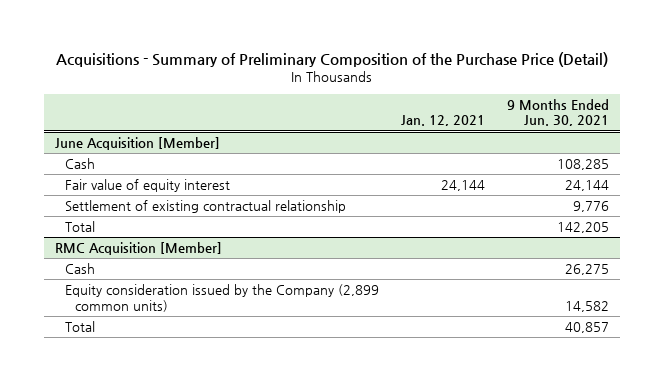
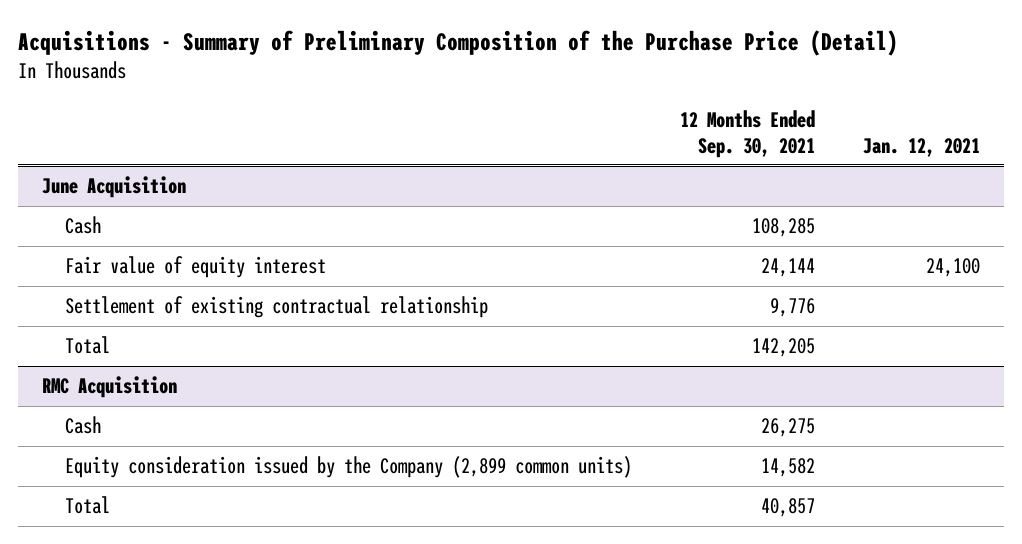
- | Jan. 12, 2021 | 9 Months Ended Jun. 30, 2021
+ | 12 Months Ended Sep. 30, 2021 | Jan. 12, 2021
- June Acquisition [Member]
+ June Acquisition
- Fair value of equity interest | 24,144 | 24,144
+ Fair value of equity interest | 24,144 | 24,100
- RMC Acquisition [Member]
+ RMC Acquisition

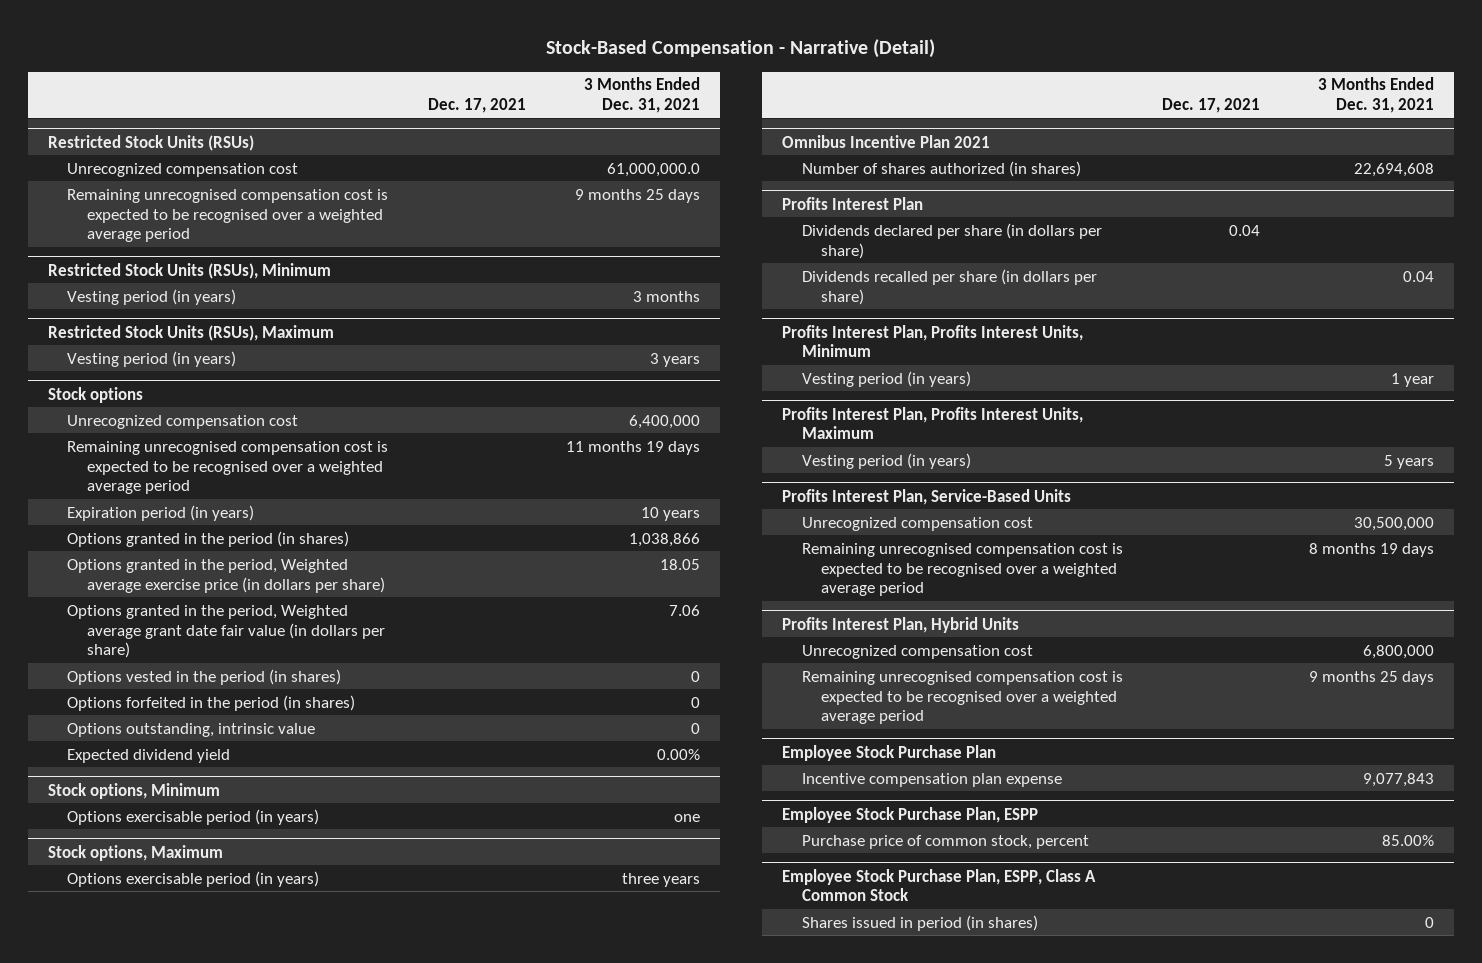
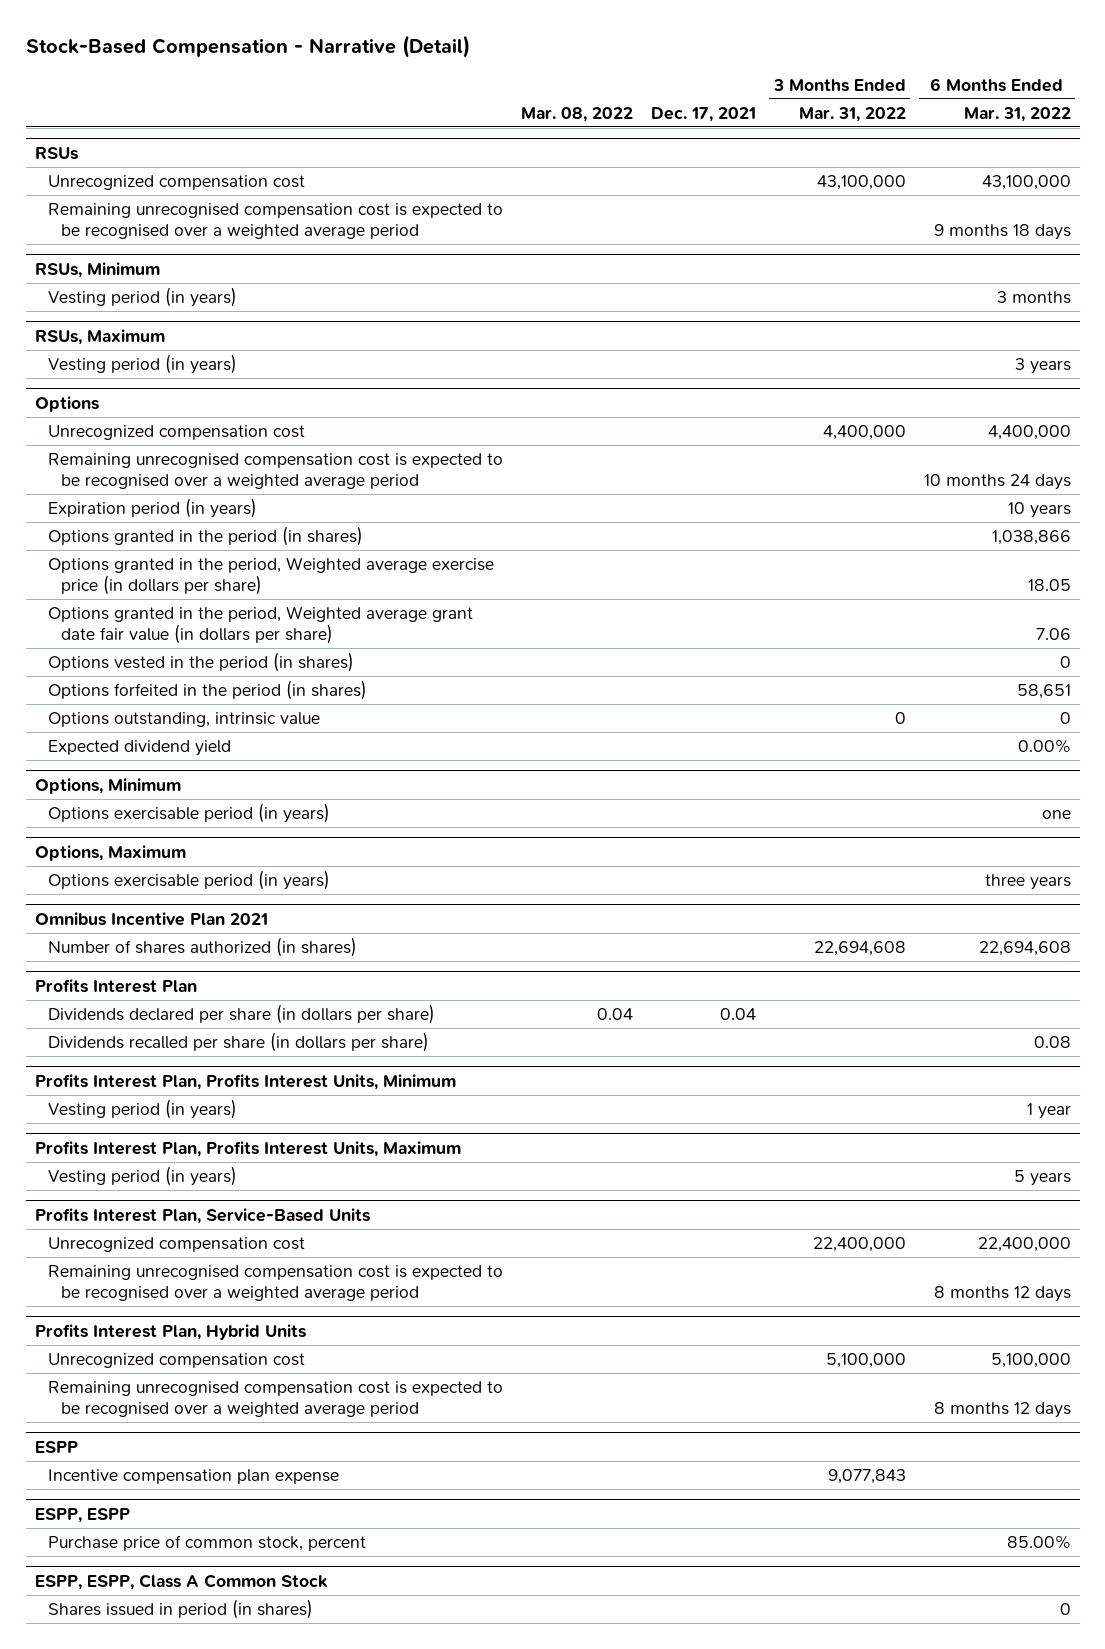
- | Dec. 17, 2021 | 3 Months Ended Dec. 31, 2021
+ | Mar. 08, 2022 | Dec. 17, 2021 | 3 Months Ended Mar. 31, 2022 | 6 Months Ended Mar. 31, 2022
- Restricted Stock Units (RSUs)
+ RSUs
- Restricted Stock Units (RSUs), Minimum
+ RSUs, Minimum
- Restricted Stock Units (RSUs), Maximum
+ RSUs, Maximum
- Stock options
+ Options
- Stock options, Minimum
+ Options, Minimum
- Stock options, Maximum
+ Options, Maximum
- Employee Stock Purchase Plan
+ ESPP
- Employee Stock Purchase Plan, ESPP
+ ESPP, ESPP
- Employee Stock Purchase Plan, ESPP, Class A Common Stock
+ ESPP, ESPP, Class A Common Stock

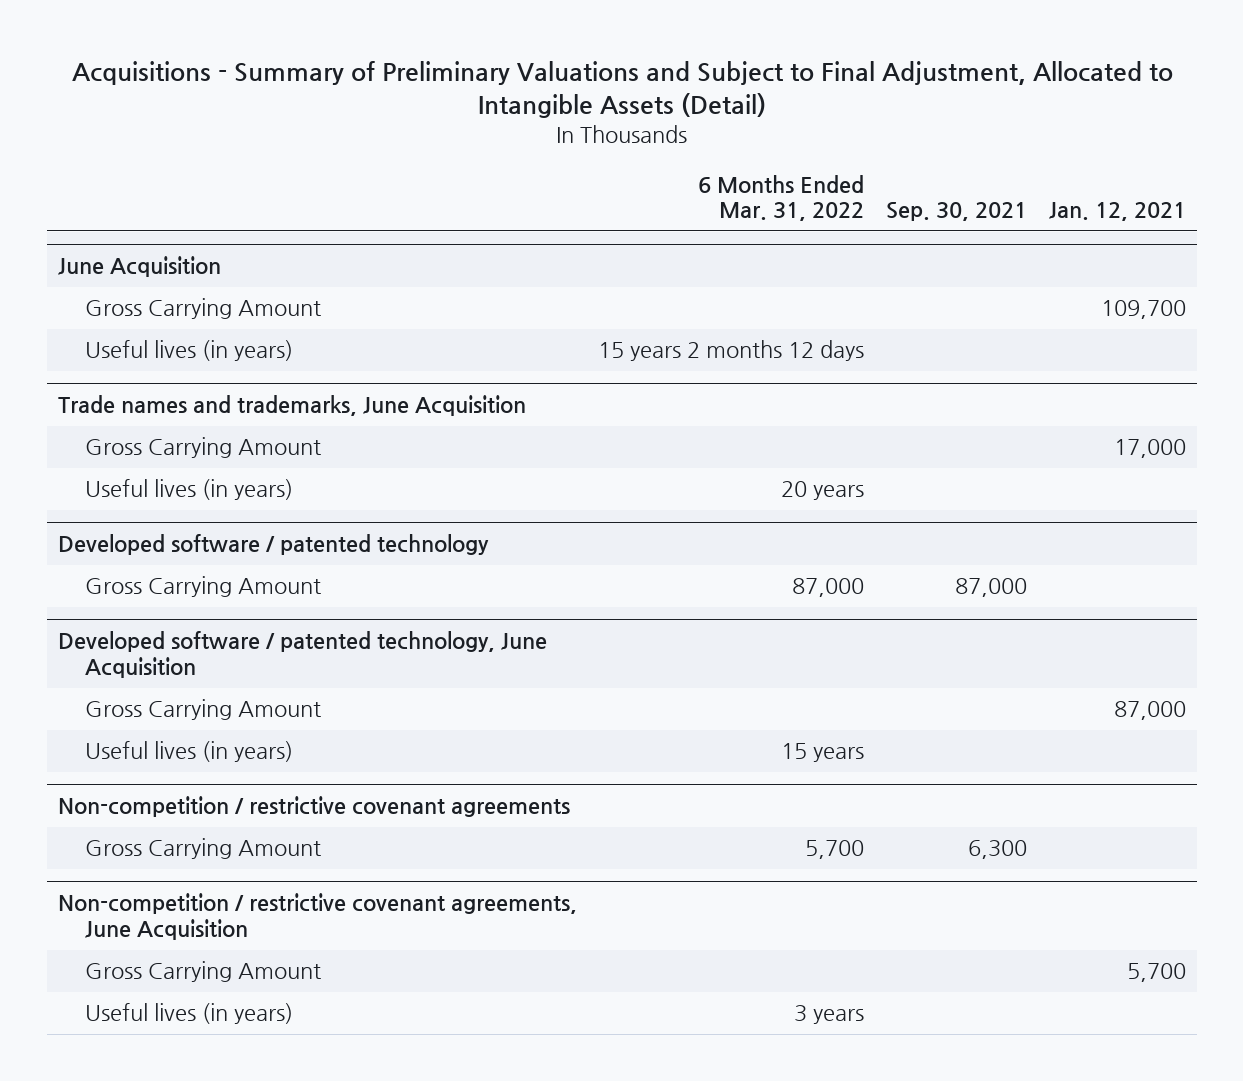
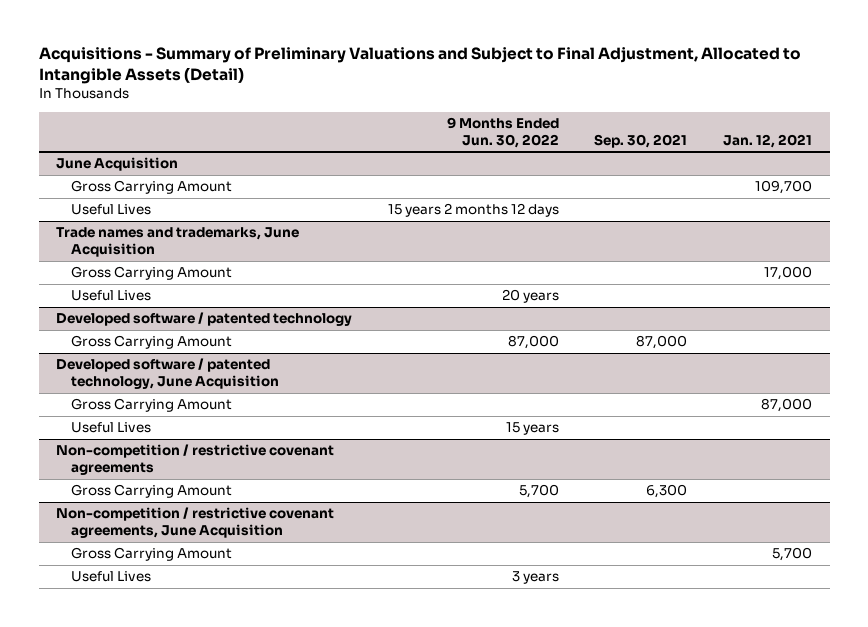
- | 6 Months Ended Mar. 31, 2022 | Sep. 30, 2021 | Jan. 12, 2021
+ | 9 Months Ended Jun. 30, 2022 | Sep. 30, 2021 | Jan. 12, 2021
@ June Acquisition
- Useful lives (in years) | 15 years 2 months 12 days | |
+ Useful Lives | 15 years 2 months 12 days | |
@ Trade names and trademarks, June Acquisition
- Useful lives (in years) | 20 years | |
+ Useful Lives | 20 years | |
@ Developed software / patented technology, June Acquisition
- Useful lives (in years) | 15 years | |
+ Useful Lives | 15 years | |
@ Non-competition / restrictive covenant agreements, June Acquisition
- Useful lives (in years) | 3 years | |
+ Useful Lives | 3 years | |

